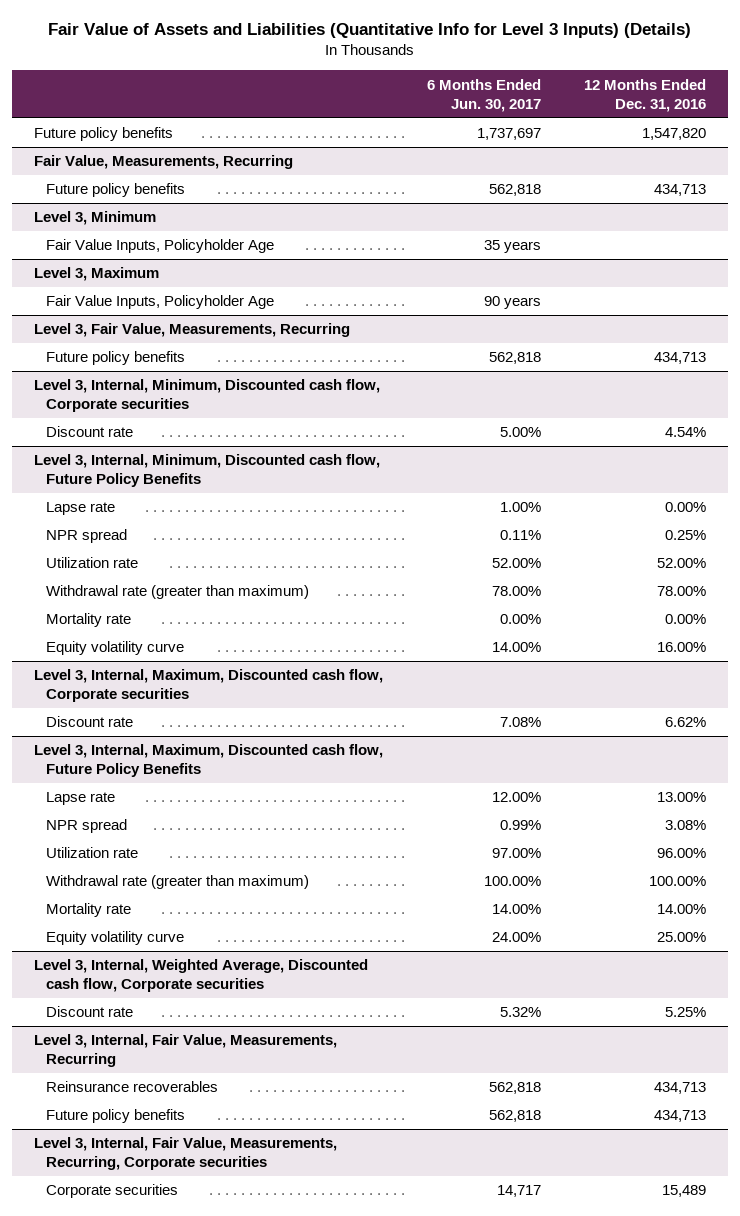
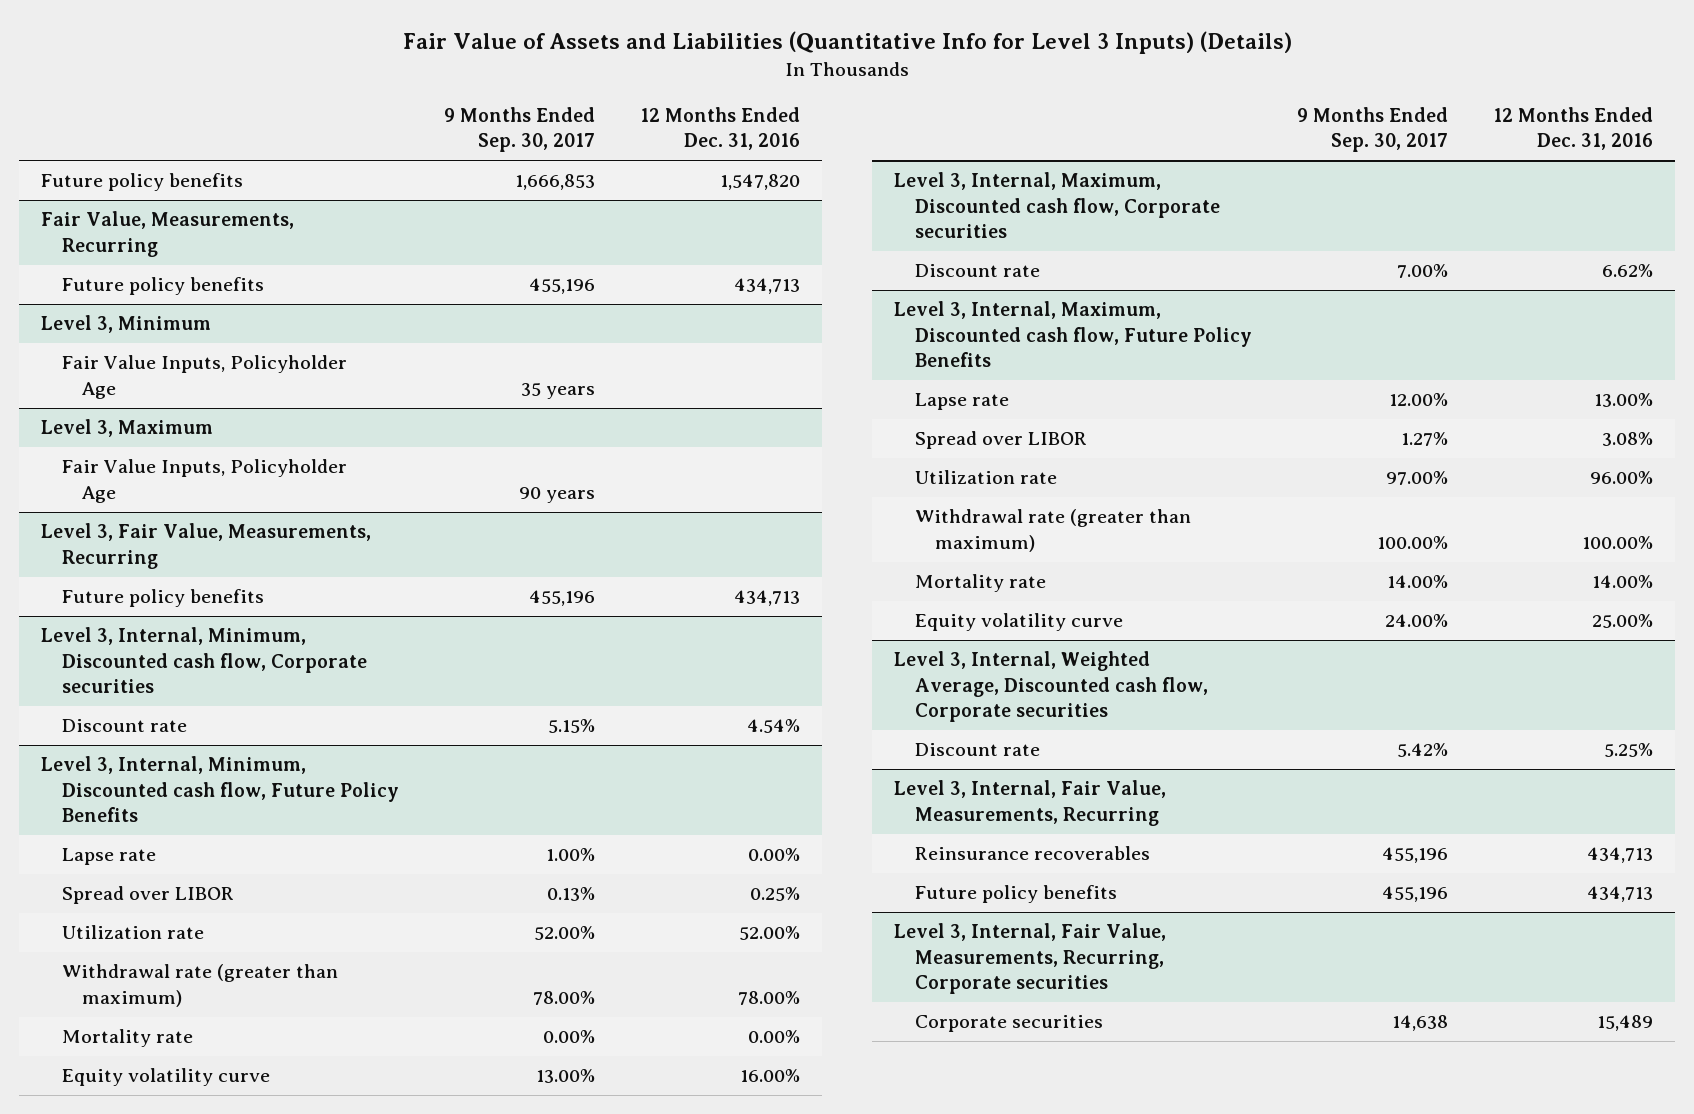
- | 6 Months Ended Jun. 30, 2017 | 12 Months Ended Dec. 31, 2016
+ | 9 Months Ended Sep. 30, 2017 | 12 Months Ended Dec. 31, 2016
@ Level 3, Internal, Minimum, Discounted cash flow, Future Policy Benefits
- NPR spread | 0.11% | 0.25%
+ Spread over LIBOR | 0.13% | 0.25%
@ Level 3, Internal, Maximum, Discounted cash flow, Future Policy Benefits
- NPR spread | 0.99% | 3.08%
+ Spread over LIBOR | 1.27% | 3.08%

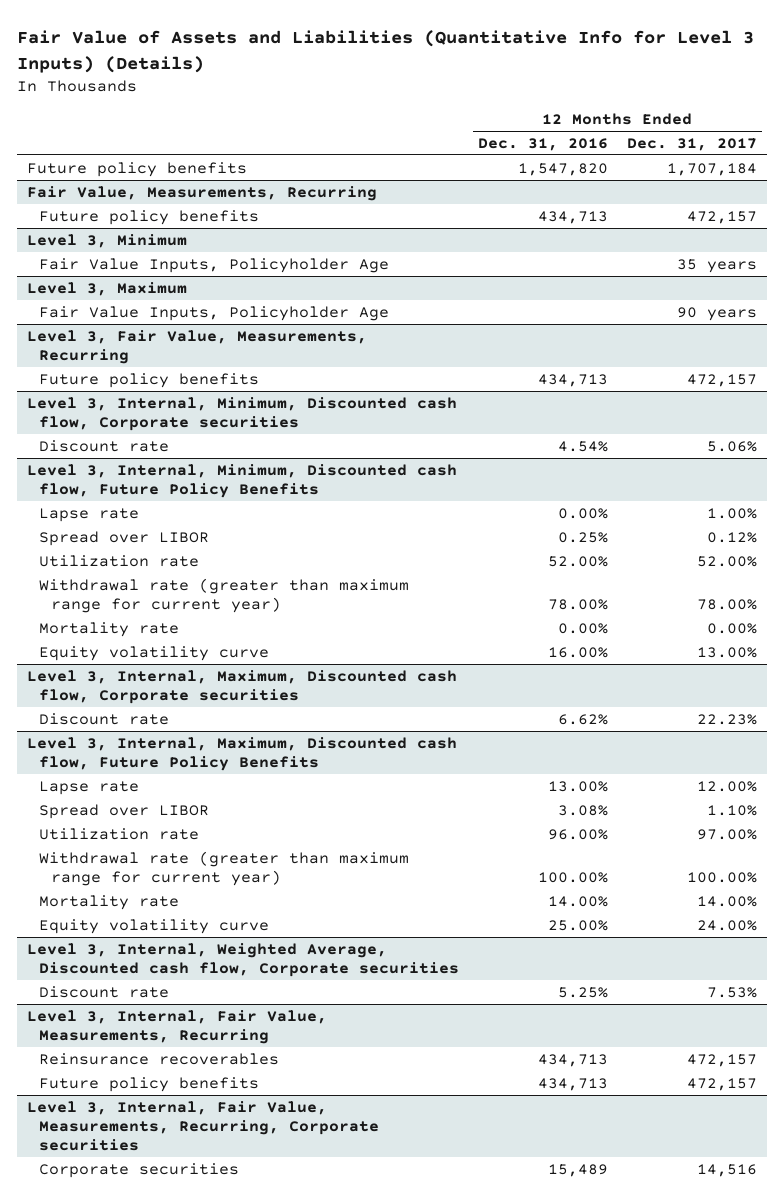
- | 9 Months Ended Sep. 30, 2017 | 12 Months Ended Dec. 31, 2016
+ | 12 Months Ended Dec. 31, 2016 | 12 Months Ended Dec. 31, 2017
@ Level 3, Internal, Minimum, Discounted cash flow, Future Policy Benefits
- Withdrawal rate (greater than maximum) | 78.00% | 78.00%
+ Withdrawal rate (greater than maximum range for current year) | 78.00% | 78.00%
@ Level 3, Internal, Maximum, Discounted cash flow, Future Policy Benefits
- Withdrawal rate (greater than maximum) | 100.00% | 100.00%
+ Withdrawal rate (greater than maximum range for current year) | 100.00% | 100.00%

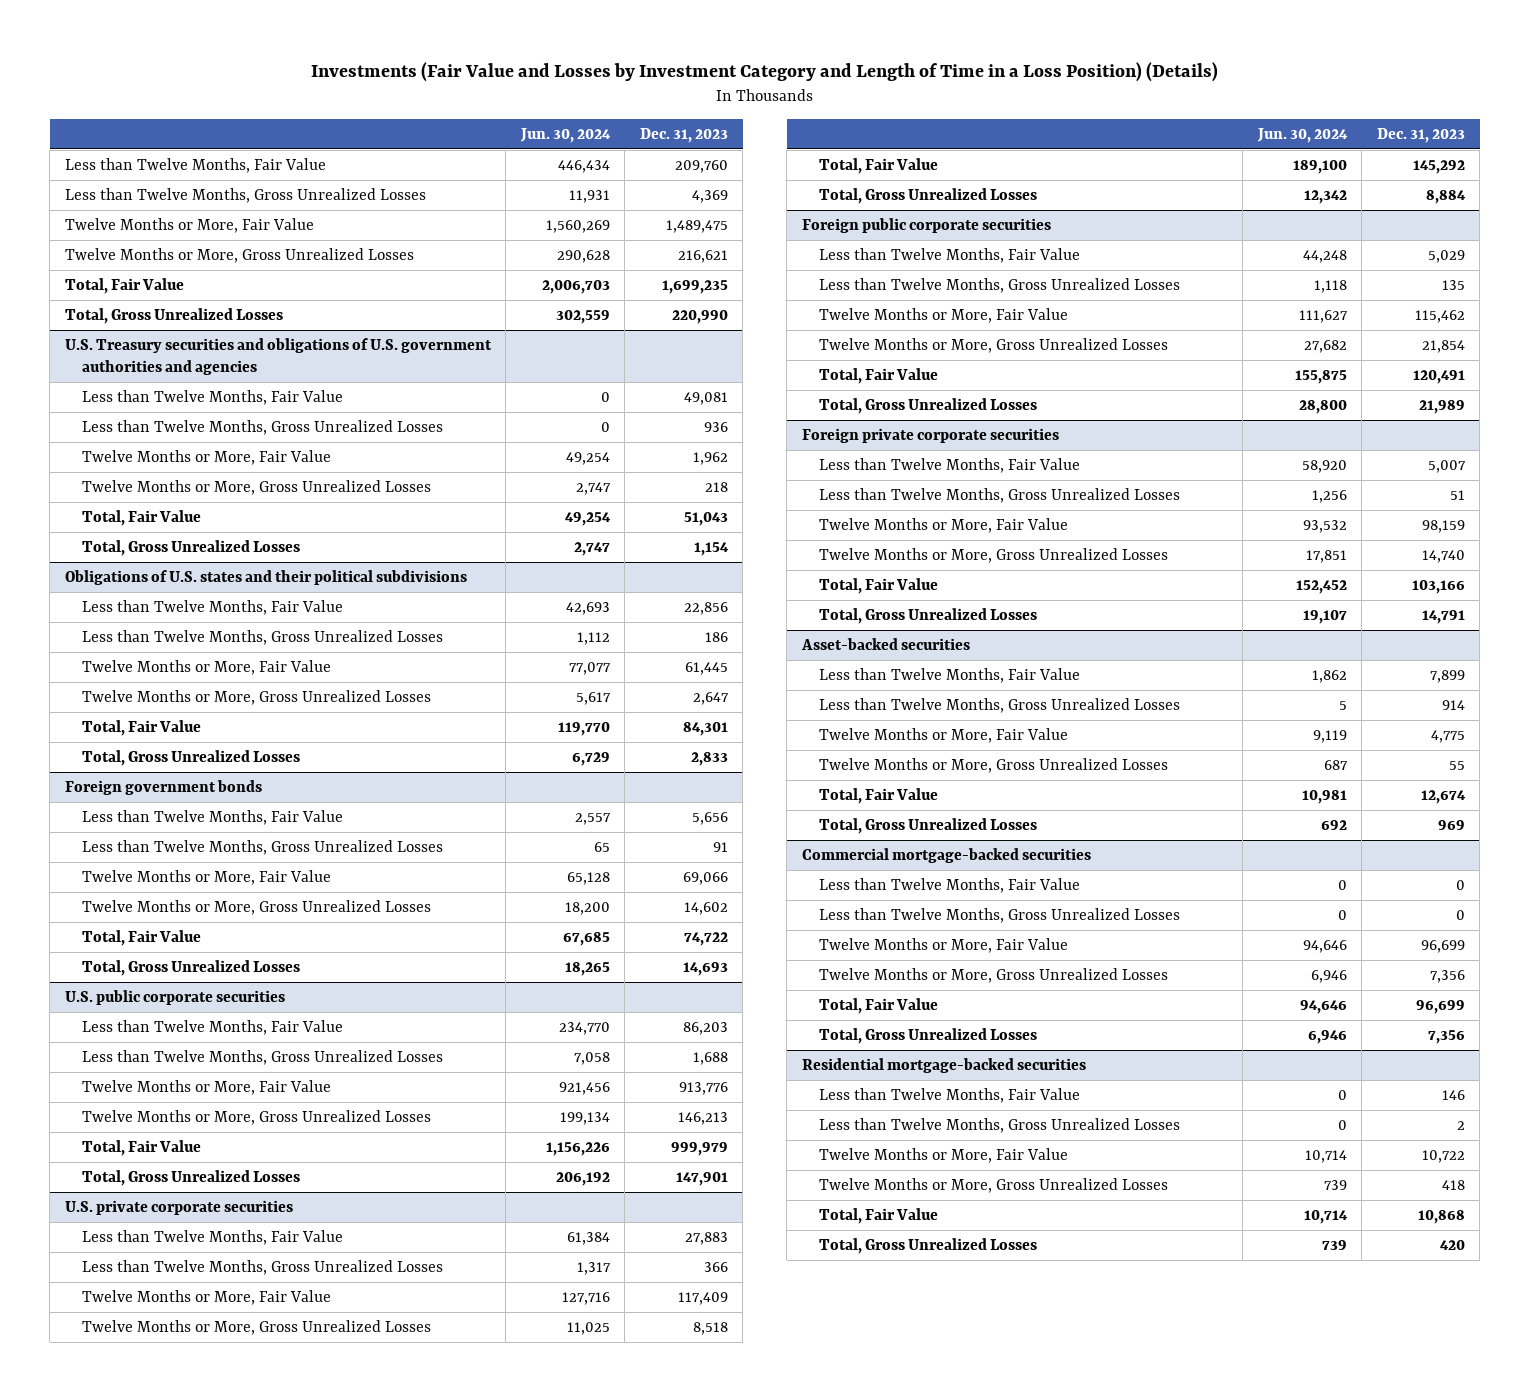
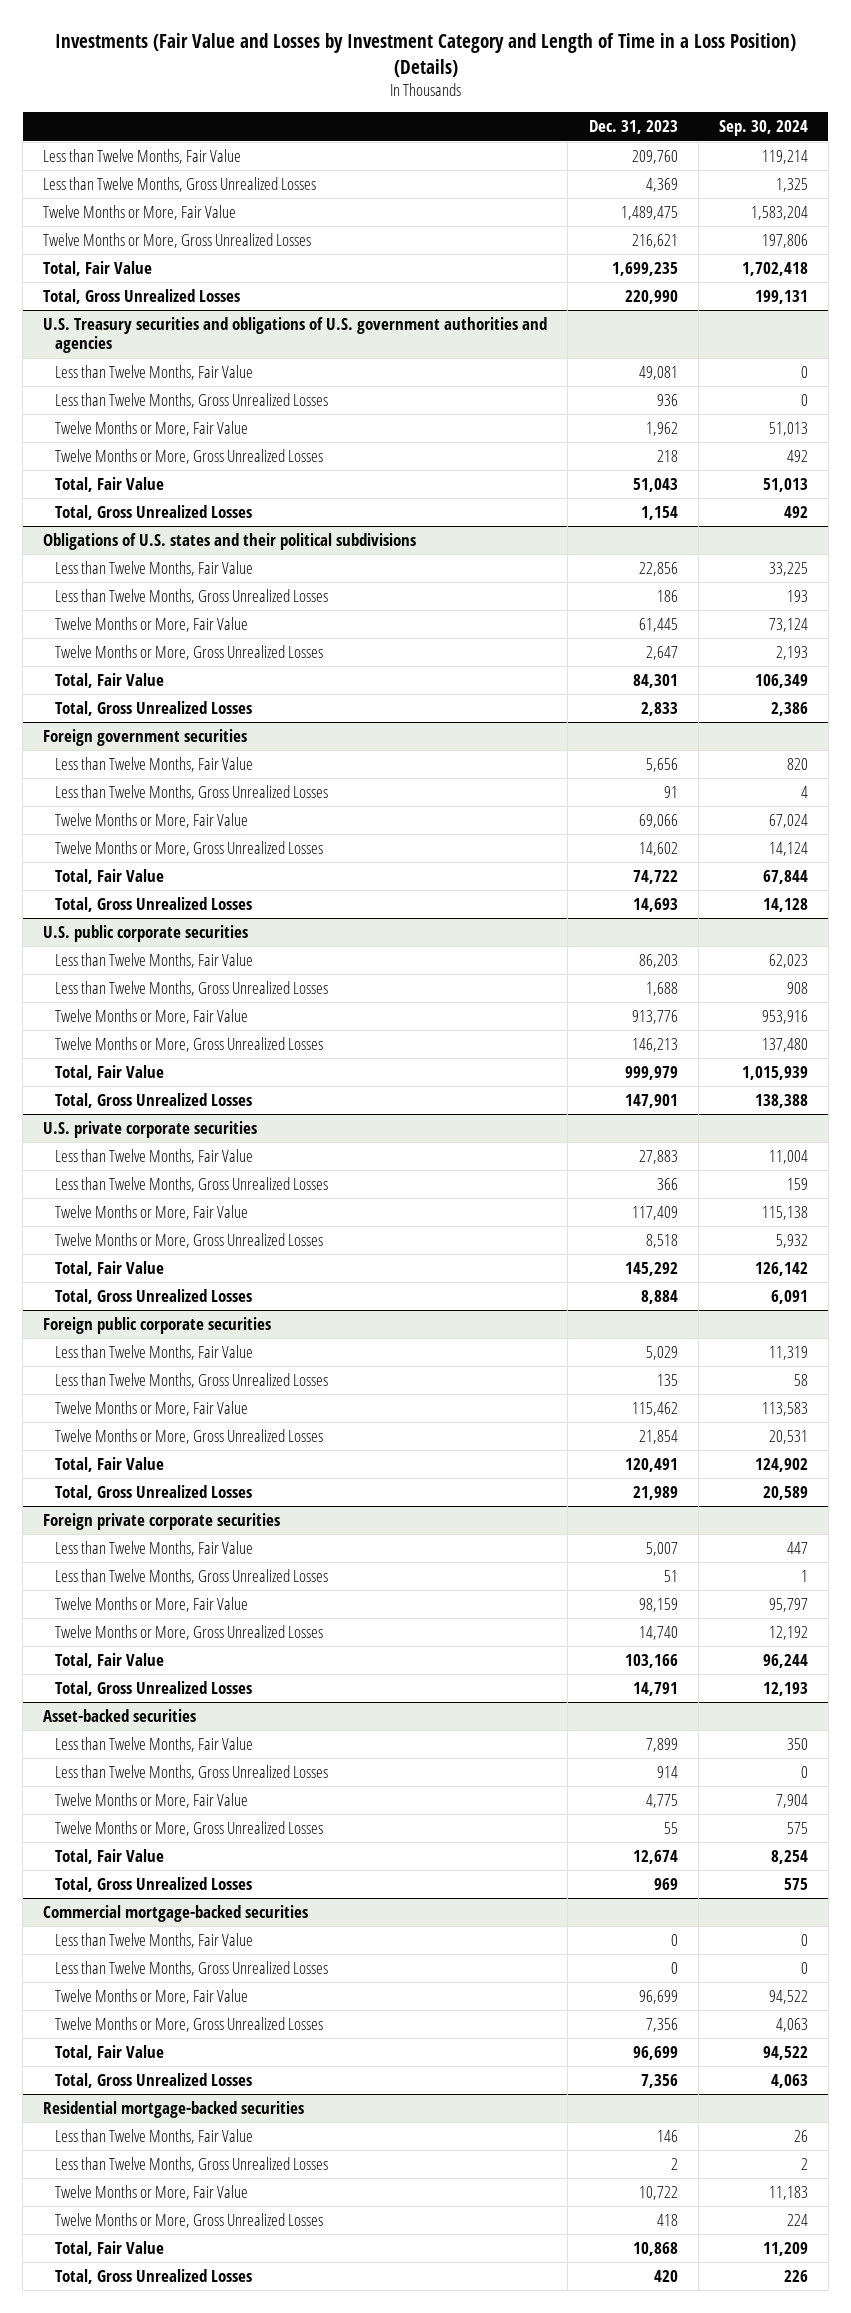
- | Jun. 30, 2024 | Dec. 31, 2023
+ | Dec. 31, 2023 | Sep. 30, 2024
- Foreign government bonds
+ Foreign government securities

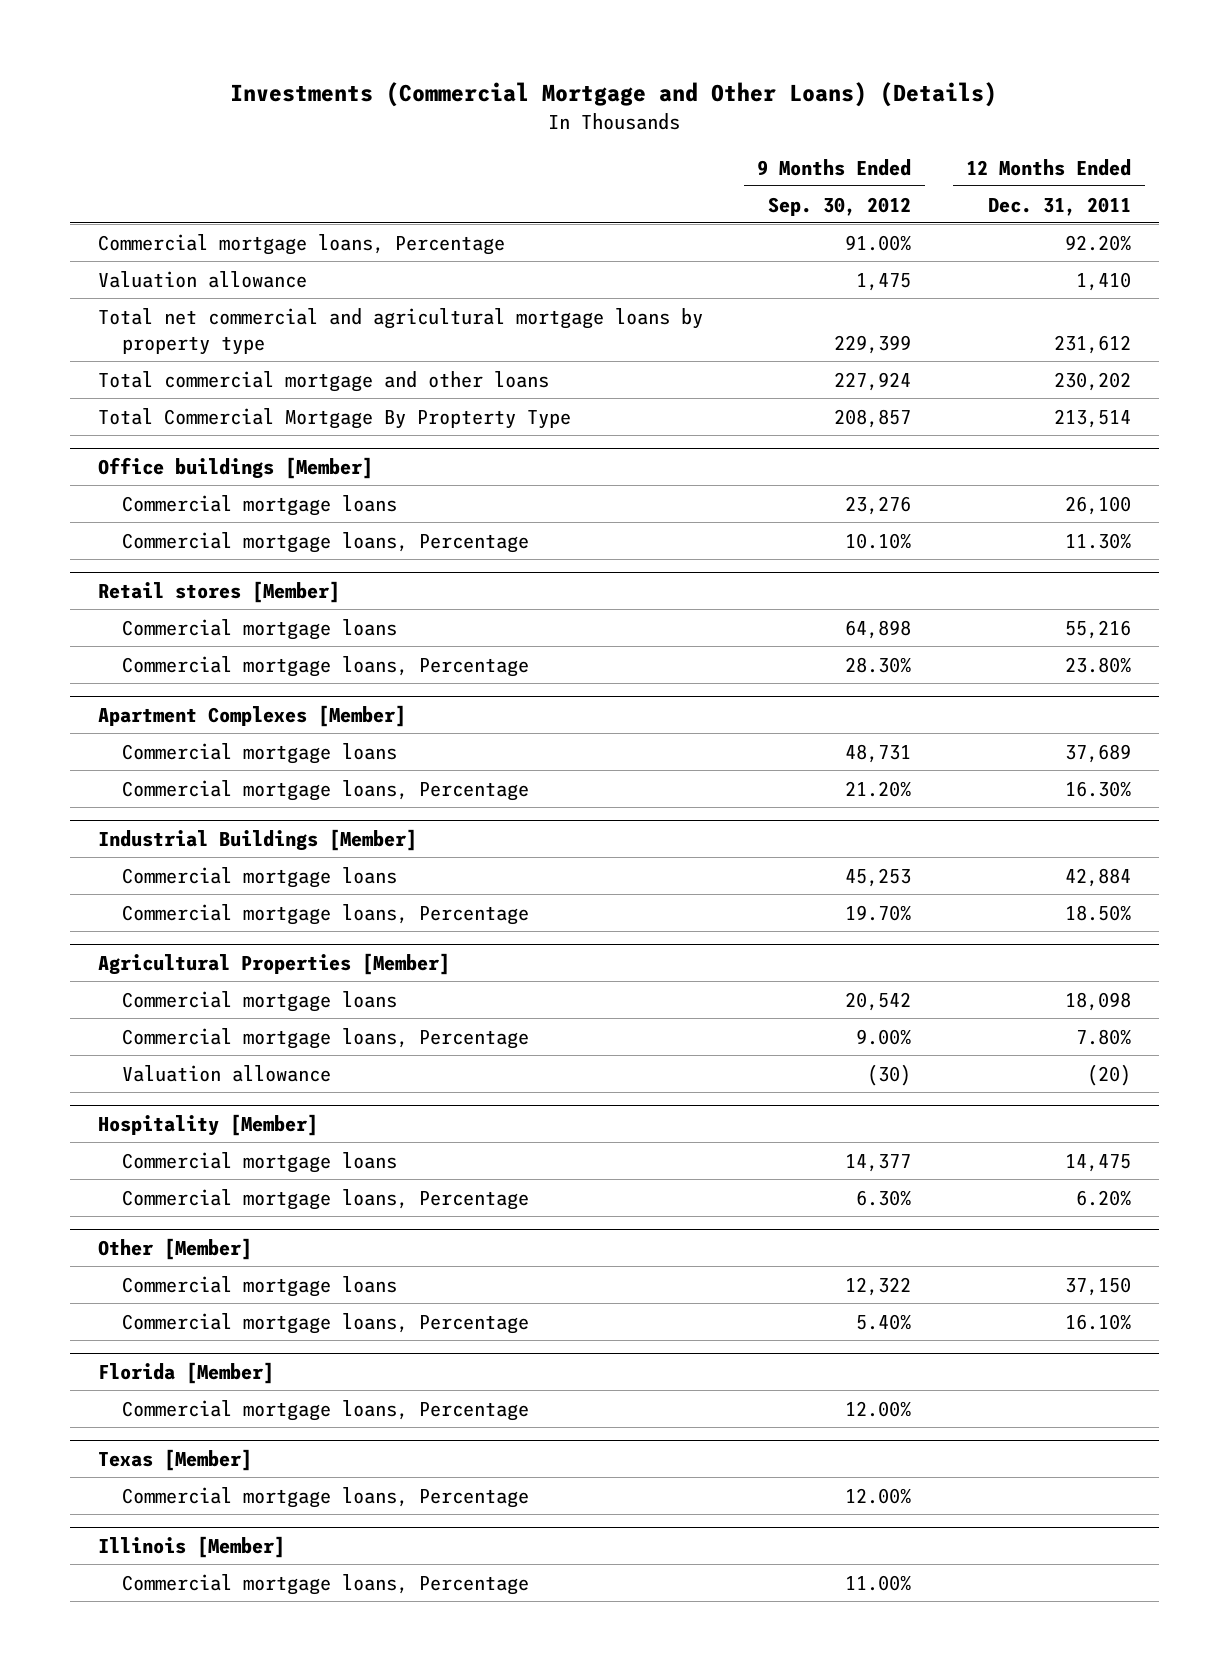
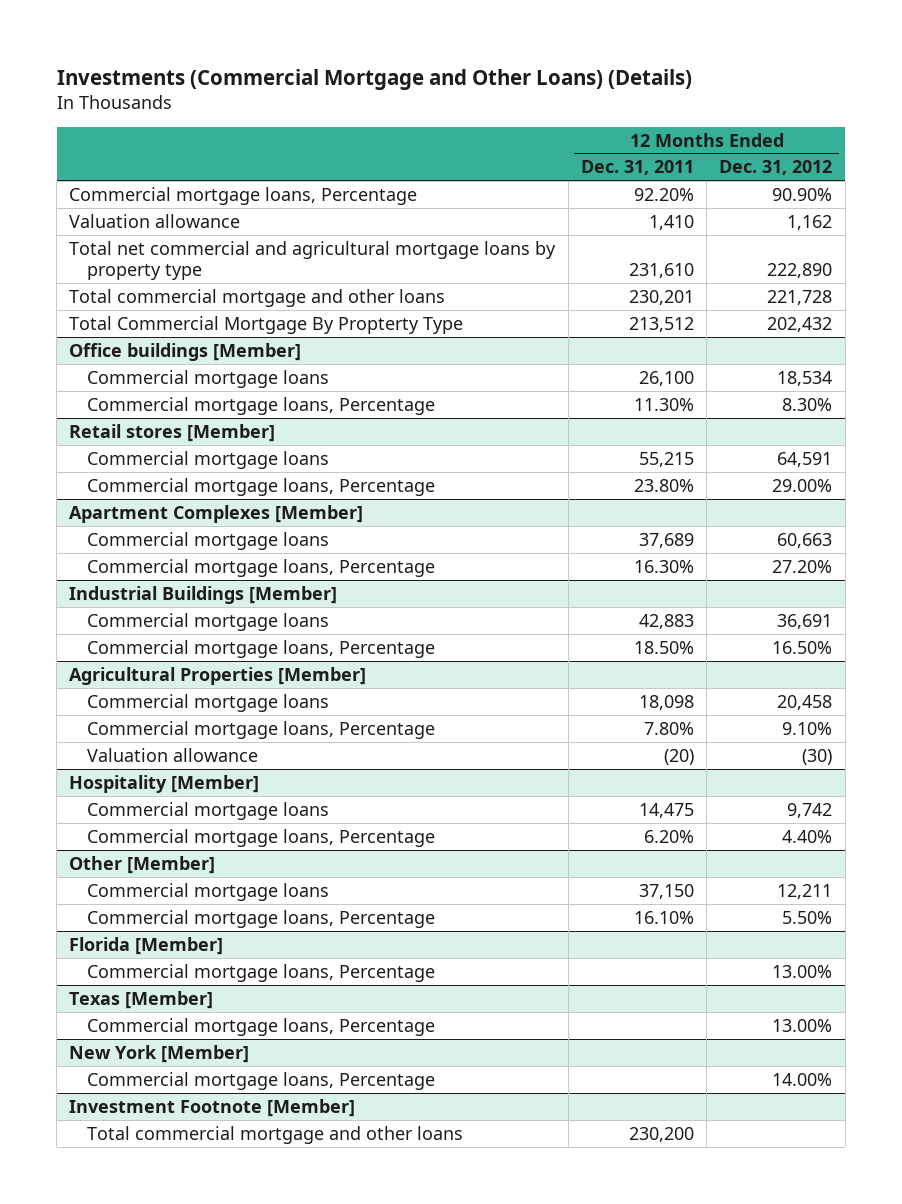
- | 9 Months Ended Sep. 30, 2012 | 12 Months Ended Dec. 31, 2011
+ | 12 Months Ended Dec. 31, 2011 | 12 Months Ended Dec. 31, 2012
- Total net commercial and agricultural mortgage loans by property type | 229,399 | 231,612
- Total commercial mortgage and other loans | 227,924 | 230,202
- Total Commercial Mortgage By Propterty Type | 208,857 | 213,514
+ Total net commercial and agricultural mortgage loans by property type | 231,610 | 222,890
+ Total commercial mortgage and other loans | 230,201 | 221,728
+ Total Commercial Mortgage By Propterty Type | 213,512 | 202,432
@ Retail stores [Member]
- Commercial mortgage loans | 64,898 | 55,216
+ Commercial mortgage loans | 55,215 | 64,591
@ Industrial Buildings [Member]
- Commercial mortgage loans | 45,253 | 42,884
+ Commercial mortgage loans | 42,883 | 36,691
- Illinois [Member]
+ New York [Member]
+ Investment Footnote [Member]
+ Total commercial mortgage and other loans | 230,200 |

